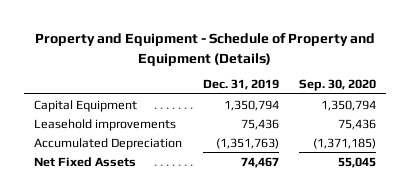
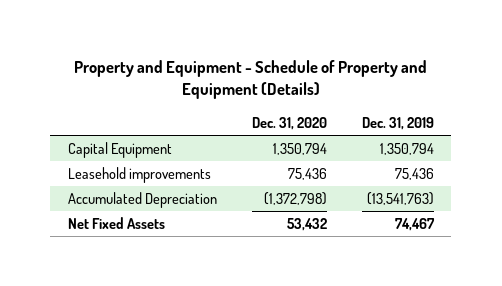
- | Dec. 31, 2019 | Sep. 30, 2020
+ | Dec. 31, 2020 | Dec. 31, 2019
- Accumulated Depreciation | (1,351,763) | (1,371,185)
+ Accumulated Depreciation | (1,372,798) | (13,541,763)

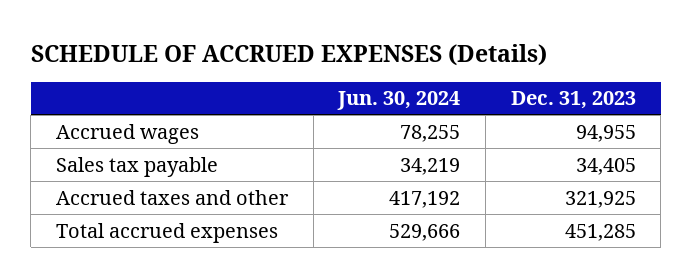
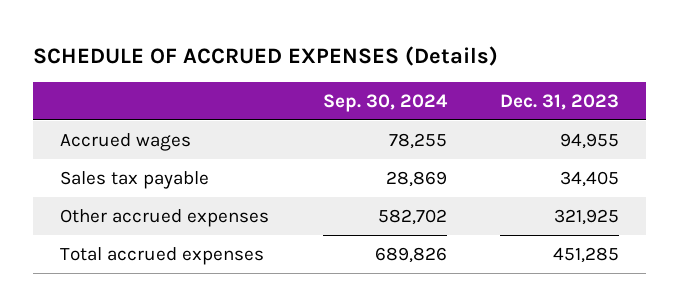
- | Jun. 30, 2024 | Dec. 31, 2023
+ | Sep. 30, 2024 | Dec. 31, 2023
- Accrued taxes and other | 417,192 | 321,925
+ Other accrued expenses | 582,702 | 321,925

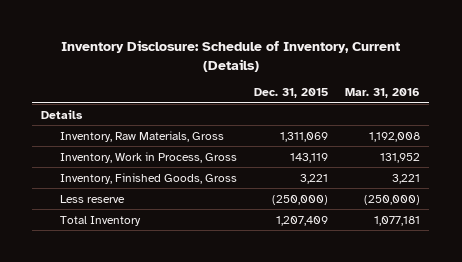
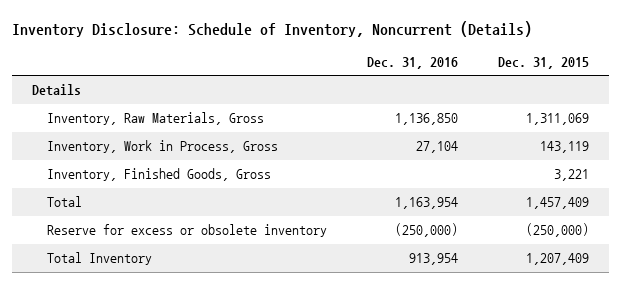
- Inventory Disclosure: Schedule of Inventory, Current (Details)
+ Inventory Disclosure: Schedule of Inventory, Noncurrent (Details)
- | Dec. 31, 2015 | Mar. 31, 2016
+ | Dec. 31, 2016 | Dec. 31, 2015
- Less reserve | (250,000) | (250,000)
+ Total | 1,163,954 | 1,457,409
+ Reserve for excess or obsolete inventory | (250,000) | (250,000)

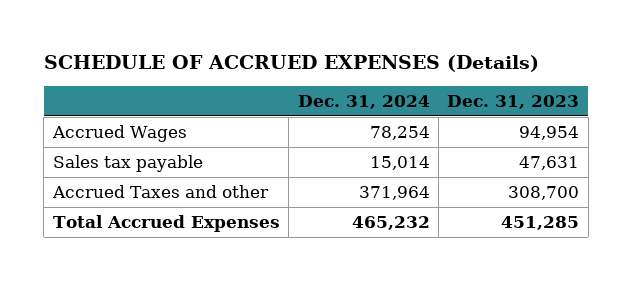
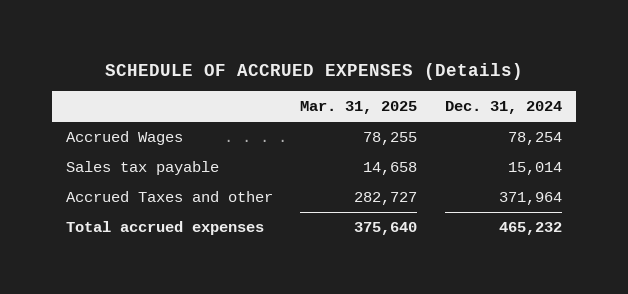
- | Dec. 31, 2024 | Dec. 31, 2023
+ | Mar. 31, 2025 | Dec. 31, 2024
- Total Accrued Expenses | 465,232 | 451,285
+ Total accrued expenses | 375,640 | 465,232

